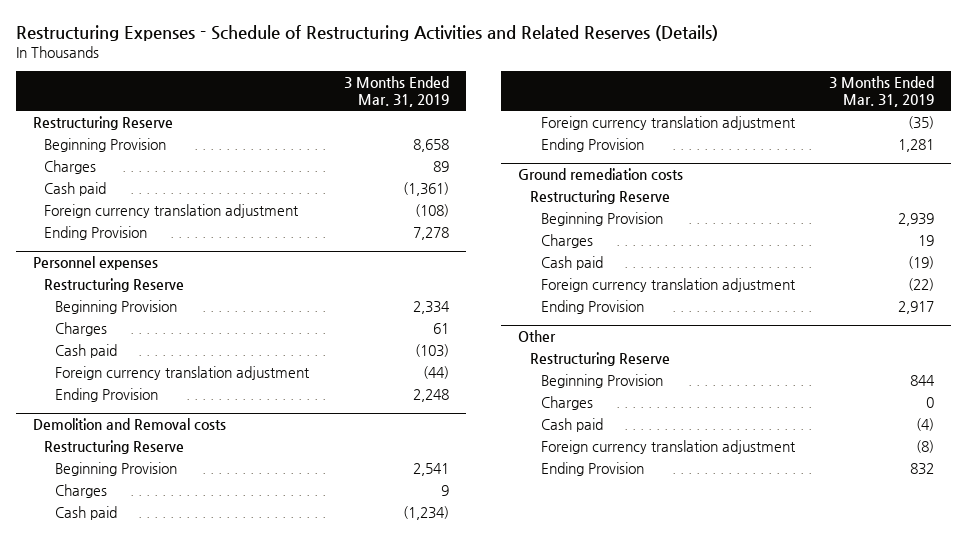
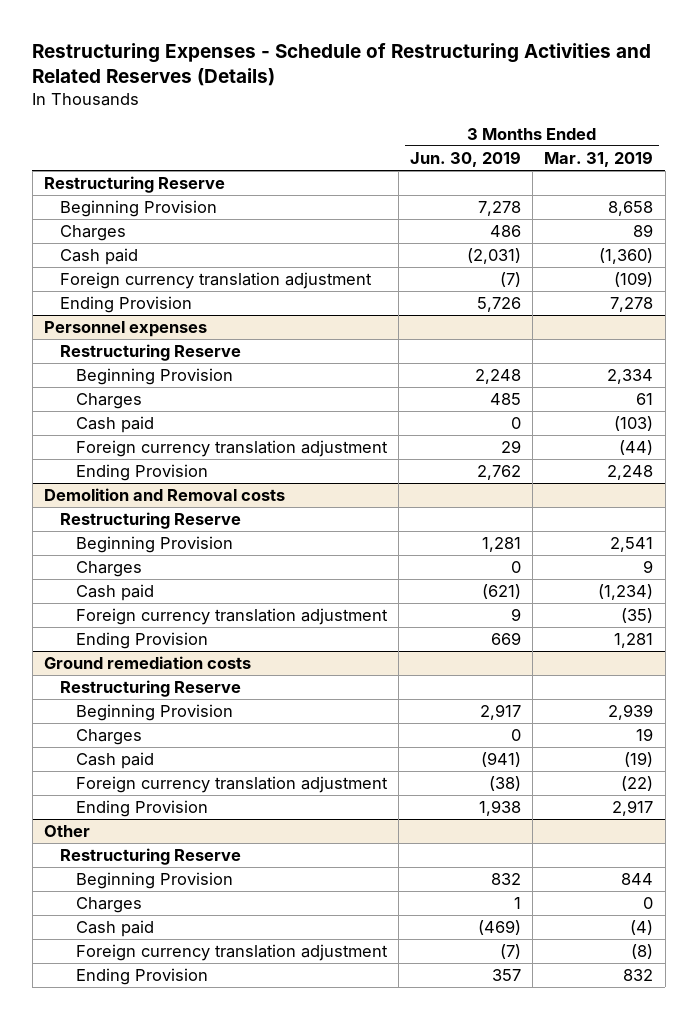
- | 3 Months Ended Mar. 31, 2019
+ | 3 Months Ended Jun. 30, 2019 | 3 Months Ended Mar. 31, 2019
- Cash paid | (1,361)
- Foreign currency translation adjustment | (108)
+ Cash paid | (2,031) | (1,360)
+ Foreign currency translation adjustment | (7) | (109)

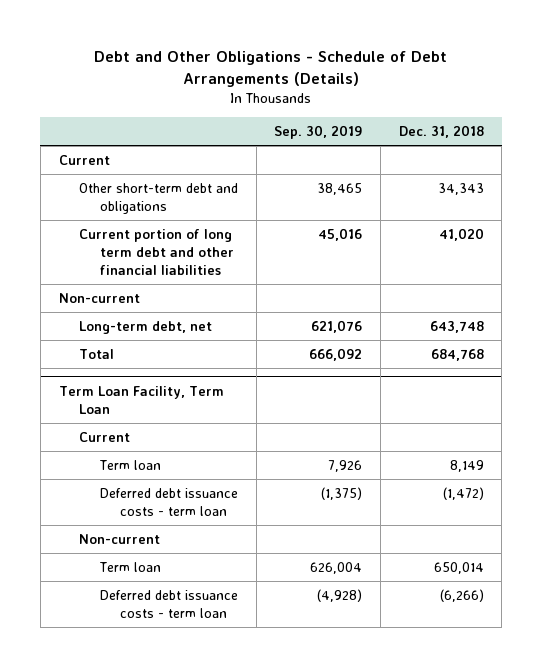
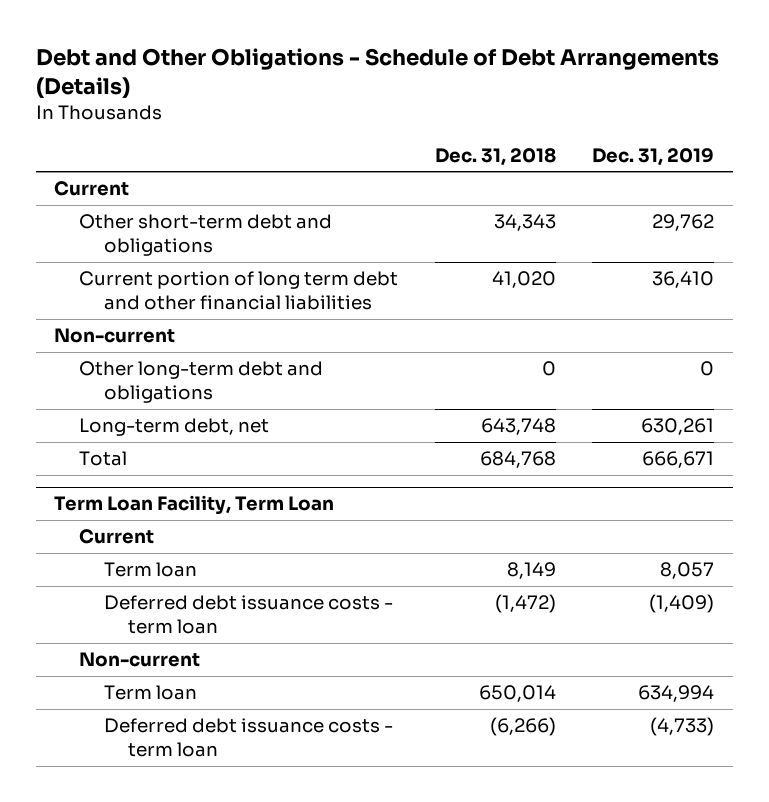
- | Sep. 30, 2019 | Dec. 31, 2018
+ | Dec. 31, 2018 | Dec. 31, 2019
+ Other long-term debt and obligations | 0 | 0

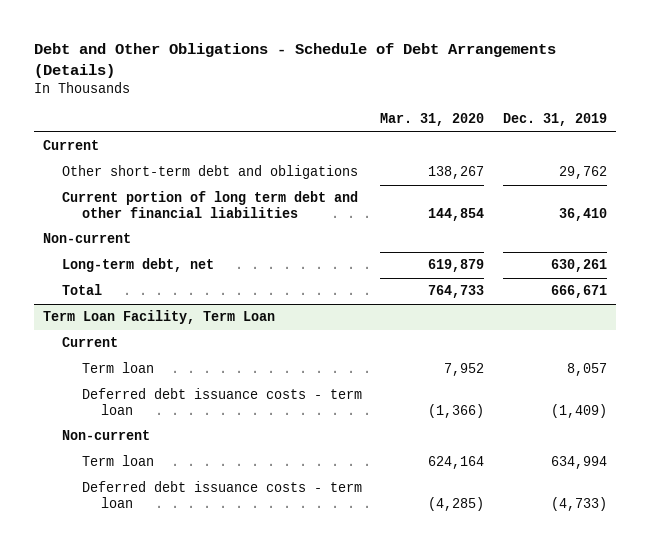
- | Dec. 31, 2018 | Dec. 31, 2019
+ | Mar. 31, 2020 | Dec. 31, 2019
- Other long-term debt and obligations | 0 | 0

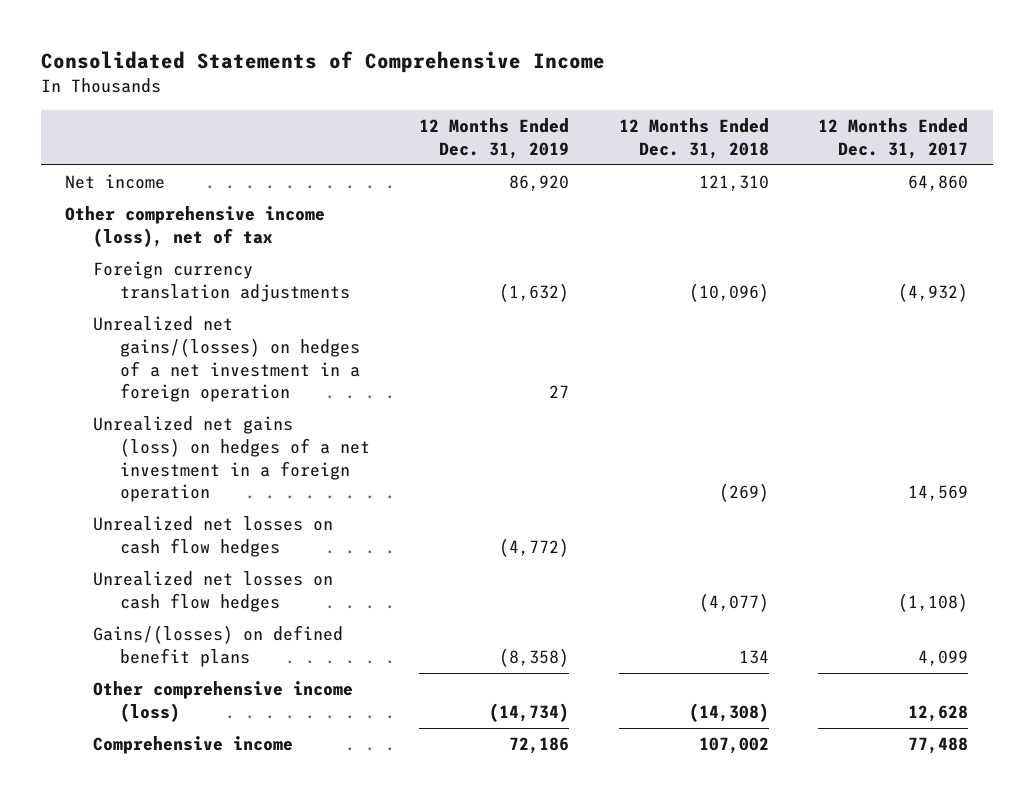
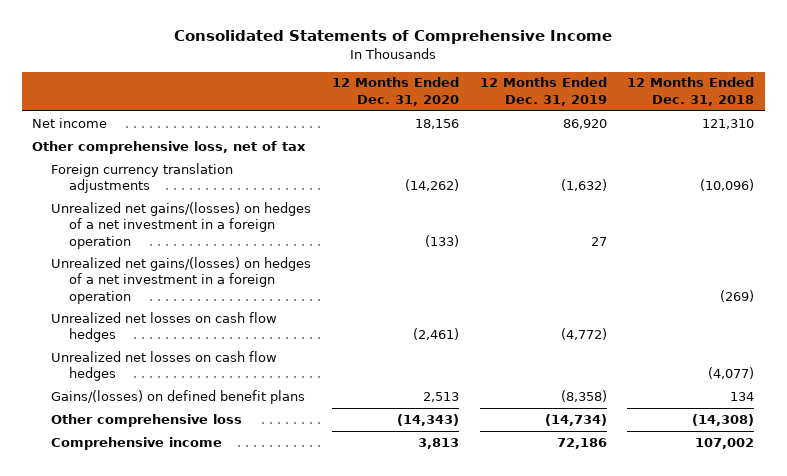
- | 12 Months Ended Dec. 31, 2019 | 12 Months Ended Dec. 31, 2018 | 12 Months Ended Dec. 31, 2017
+ | 12 Months Ended Dec. 31, 2020 | 12 Months Ended Dec. 31, 2019 | 12 Months Ended Dec. 31, 2018
- Other comprehensive income (loss), net of tax
+ Other comprehensive loss, net of tax
- Unrealized net gains (loss) on hedges of a net investment in a foreign operation | | (269) | 14,569
+ Unrealized net gains/(losses) on hedges of a net investment in a foreign operation | | | (269)
- Other comprehensive income (loss) | (14,734) | (14,308) | 12,628
+ Other comprehensive loss | (14,343) | (14,734) | (14,308)

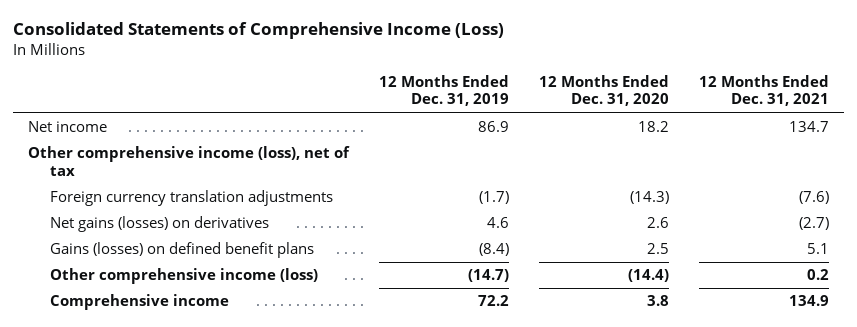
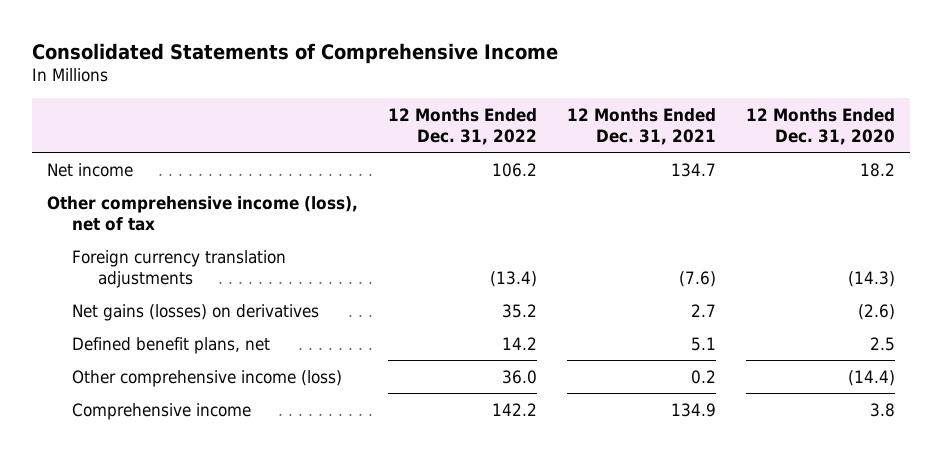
- Consolidated Statements of Comprehensive Income (Loss)
+ Consolidated Statements of Comprehensive Income
- | 12 Months Ended Dec. 31, 2019 | 12 Months Ended Dec. 31, 2020 | 12 Months Ended Dec. 31, 2021
+ | 12 Months Ended Dec. 31, 2022 | 12 Months Ended Dec. 31, 2021 | 12 Months Ended Dec. 31, 2020
- Net gains (losses) on derivatives | 4.6 | 2.6 | (2.7)
- Gains (losses) on defined benefit plans | (8.4) | 2.5 | 5.1
+ Net gains (losses) on derivatives | 35.2 | 2.7 | (2.6)
+ Defined benefit plans, net | 14.2 | 5.1 | 2.5

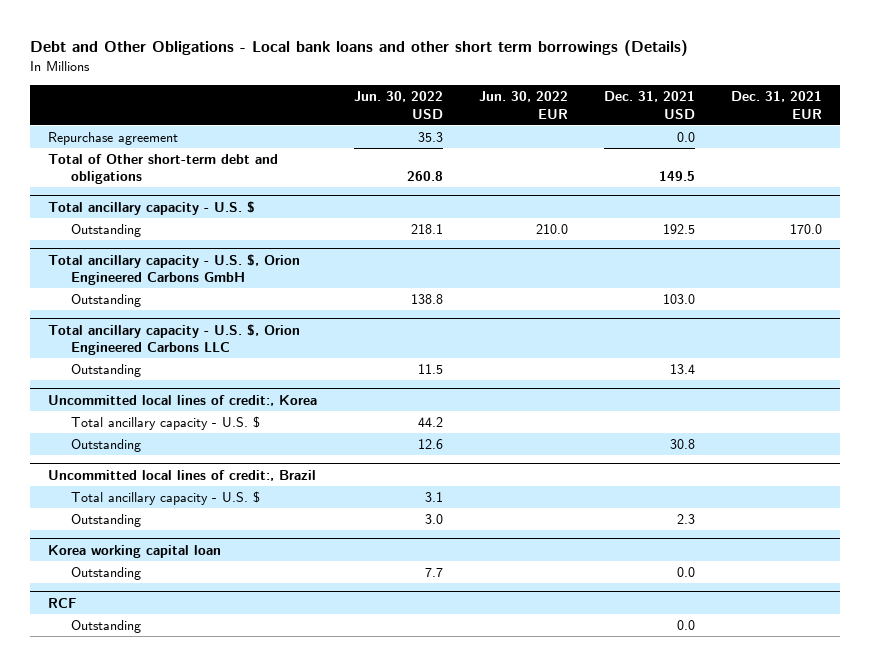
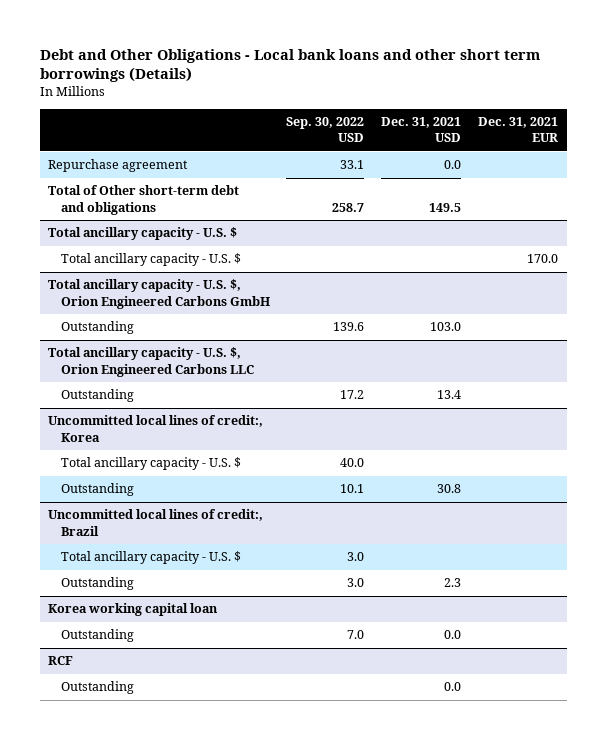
- | Jun. 30, 2022 USD | Jun. 30, 2022 EUR | Dec. 31, 2021 USD | Dec. 31, 2021 EUR
+ | Sep. 30, 2022 USD | Dec. 31, 2021 USD | Dec. 31, 2021 EUR
@ Total ancillary capacity - U.S. $
- Outstanding | 218.1 | 210.0 | 192.5 | 170.0
+ Total ancillary capacity - U.S. $ | | | 170.0

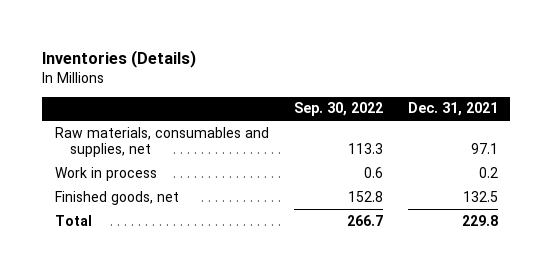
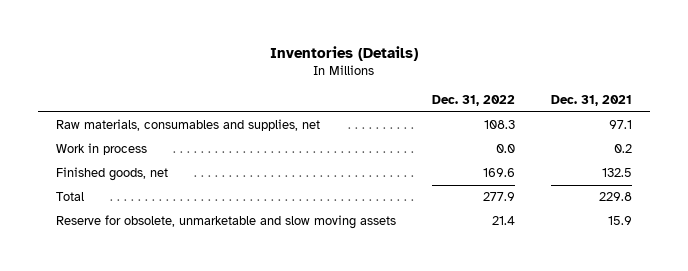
- | Sep. 30, 2022 | Dec. 31, 2021
+ | Dec. 31, 2022 | Dec. 31, 2021
+ Reserve for obsolete, unmarketable and slow moving assets | 21.4 | 15.9

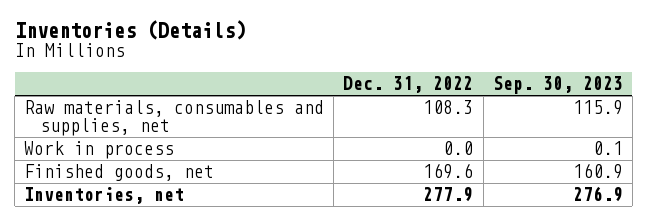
- | Dec. 31, 2022 | Dec. 31, 2021
+ | Dec. 31, 2022 | Sep. 30, 2023
- Total | 277.9 | 229.8
- Reserve for obsolete, unmarketable and slow moving assets | 21.4 | 15.9
+ Inventories, net | 277.9 | 276.9

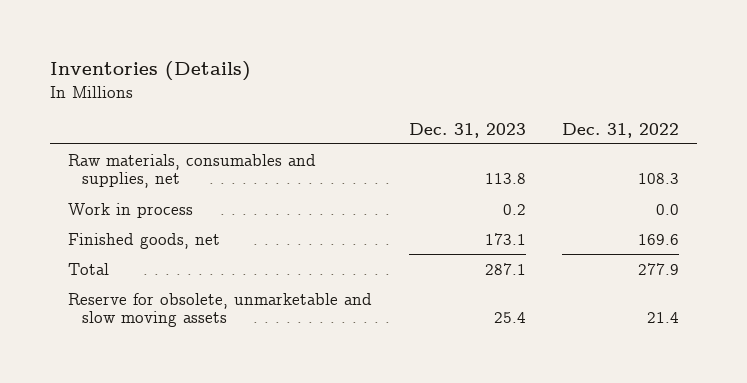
- | Dec. 31, 2022 | Sep. 30, 2023
+ | Dec. 31, 2023 | Dec. 31, 2022
- Inventories, net | 277.9 | 276.9
+ Total | 287.1 | 277.9
+ Reserve for obsolete, unmarketable and slow moving assets | 25.4 | 21.4

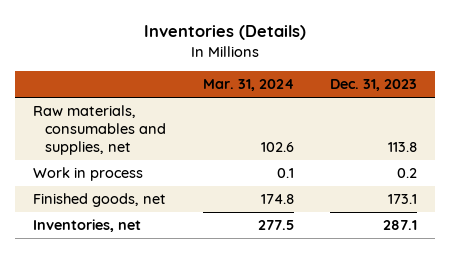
- | Dec. 31, 2023 | Dec. 31, 2022
+ | Mar. 31, 2024 | Dec. 31, 2023
- Total | 287.1 | 277.9
- Reserve for obsolete, unmarketable and slow moving assets | 25.4 | 21.4
+ Inventories, net | 277.5 | 287.1

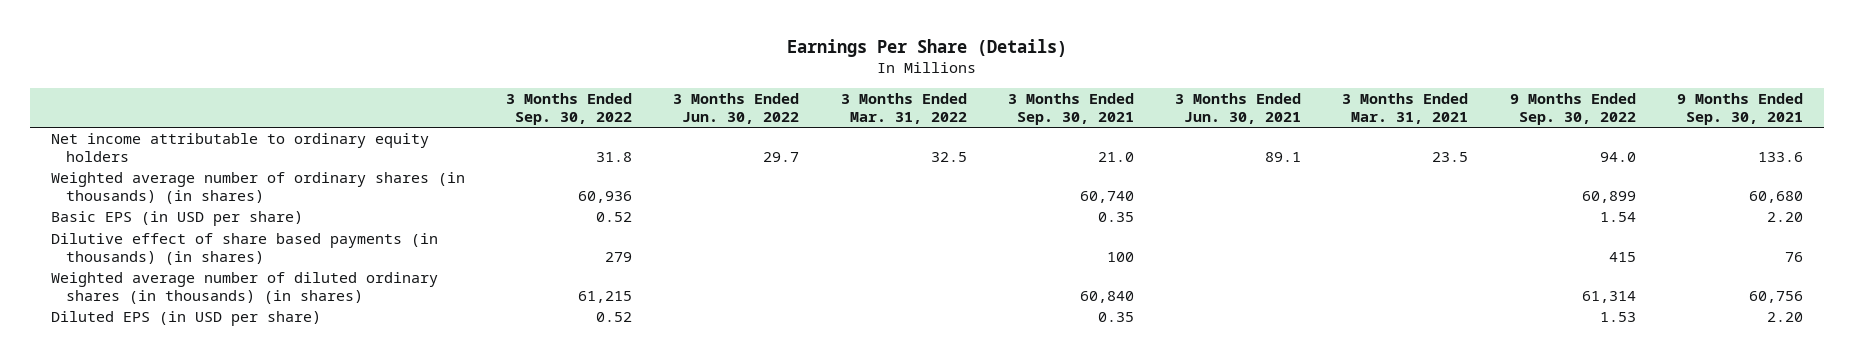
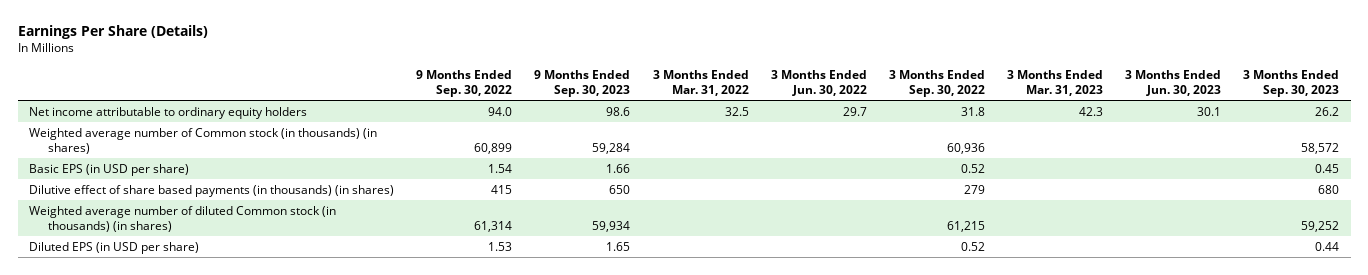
- | 3 Months Ended Sep. 30, 2022 | 3 Months Ended Jun. 30, 2022 | 3 Months Ended Mar. 31, 2022 | 3 Months Ended Sep. 30, 2021 | 3 Months Ended Jun. 30, 2021 | 3 Months Ended Mar. 31, 2021 | 9 Months Ended Sep. 30, 2022 | 9 Months Ended Sep. 30, 2021
+ | 9 Months Ended Sep. 30, 2022 | 9 Months Ended Sep. 30, 2023 | 3 Months Ended Mar. 31, 2022 | 3 Months Ended Jun. 30, 2022 | 3 Months Ended Sep. 30, 2022 | 3 Months Ended Mar. 31, 2023 | 3 Months Ended Jun. 30, 2023 | 3 Months Ended Sep. 30, 2023
- Weighted average number of ordinary shares (in thousands) (in shares) | 60,936 | | | 60,740 | | | 60,899 | 60,680
+ Weighted average number of Common stock (in thousands) (in shares) | 60,899 | 59,284 | | | 60,936 | | | 58,572
- Weighted average number of diluted ordinary shares (in thousands) (in shares) | 61,215 | | | 60,840 | | | 61,314 | 60,756
+ Weighted average number of diluted Common stock (in thousands) (in shares) | 61,314 | 59,934 | | | 61,215 | | | 59,252

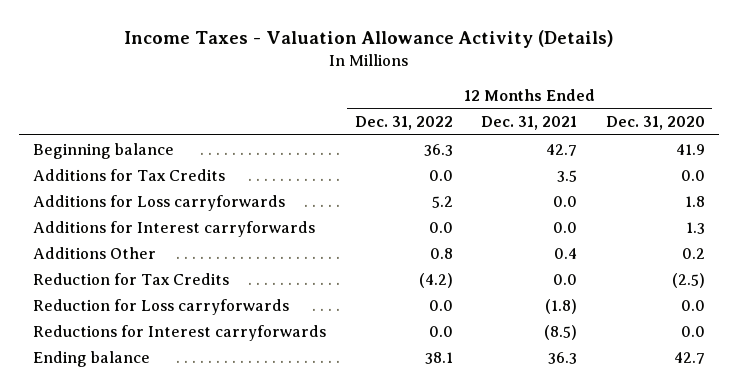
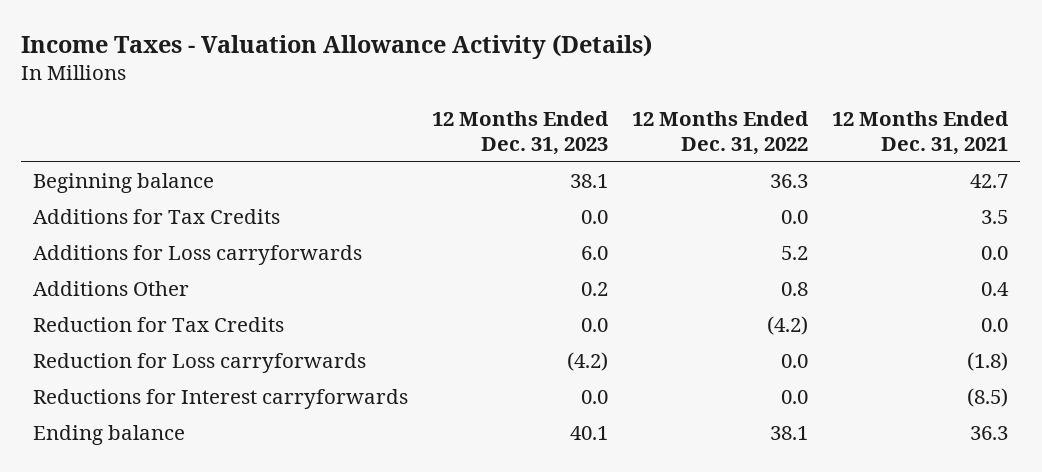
- | 12 Months Ended Dec. 31, 2022 | 12 Months Ended Dec. 31, 2021 | 12 Months Ended Dec. 31, 2020
+ | 12 Months Ended Dec. 31, 2023 | 12 Months Ended Dec. 31, 2022 | 12 Months Ended Dec. 31, 2021
- Additions for Interest carryforwards | 0.0 | 0.0 | 1.3

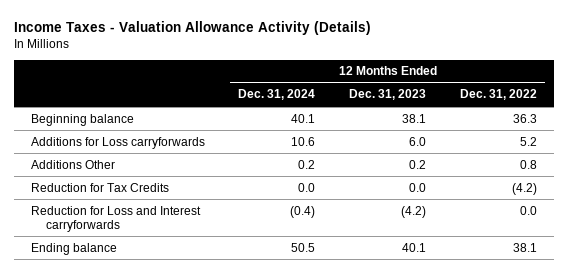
- | 12 Months Ended Dec. 31, 2023 | 12 Months Ended Dec. 31, 2022 | 12 Months Ended Dec. 31, 2021
+ | 12 Months Ended Dec. 31, 2024 | 12 Months Ended Dec. 31, 2023 | 12 Months Ended Dec. 31, 2022
- Additions for Tax Credits | 0.0 | 0.0 | 3.5
- Reduction for Loss carryforwards | (4.2) | 0.0 | (1.8)
- Reductions for Interest carryforwards | 0.0 | 0.0 | (8.5)
+ Reduction for Loss and Interest carryforwards | (0.4) | (4.2) | 0.0

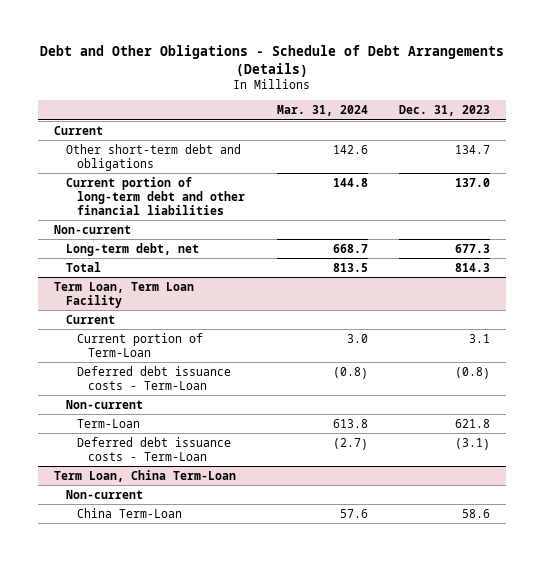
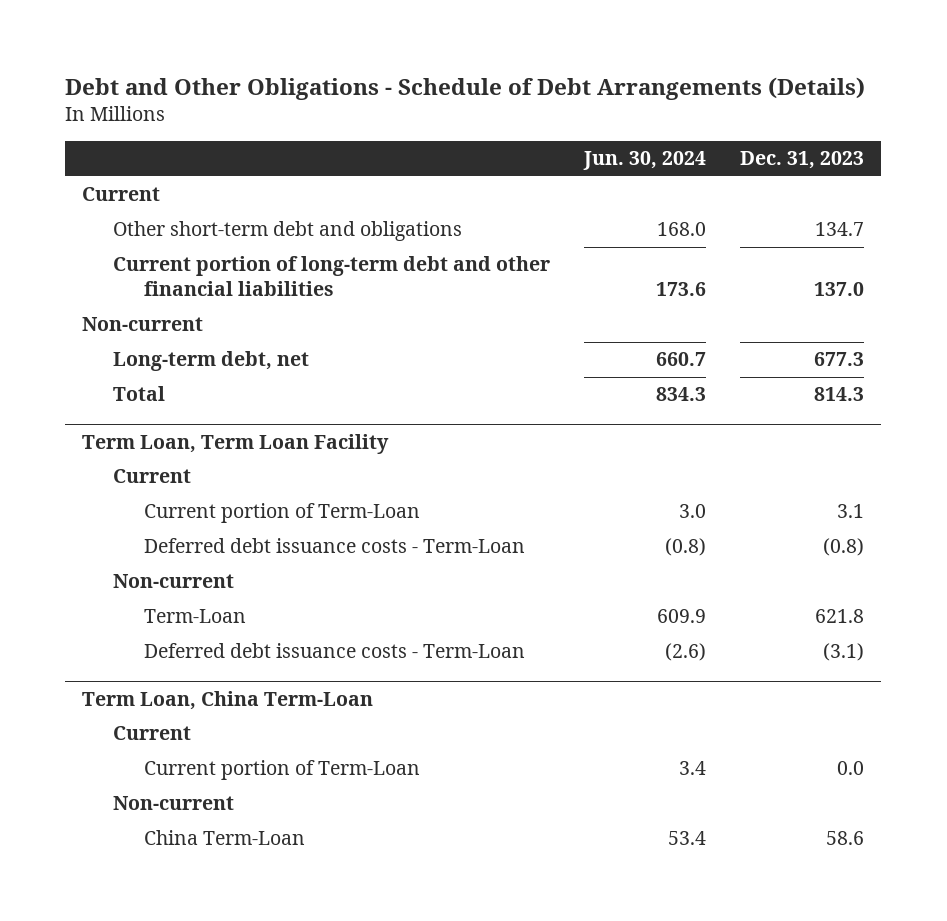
- | Mar. 31, 2024 | Dec. 31, 2023
+ | Jun. 30, 2024 | Dec. 31, 2023
@ Term Loan, China Term-Loan
+ Current
+ Current portion of Term-Loan | 3.4 | 0.0

